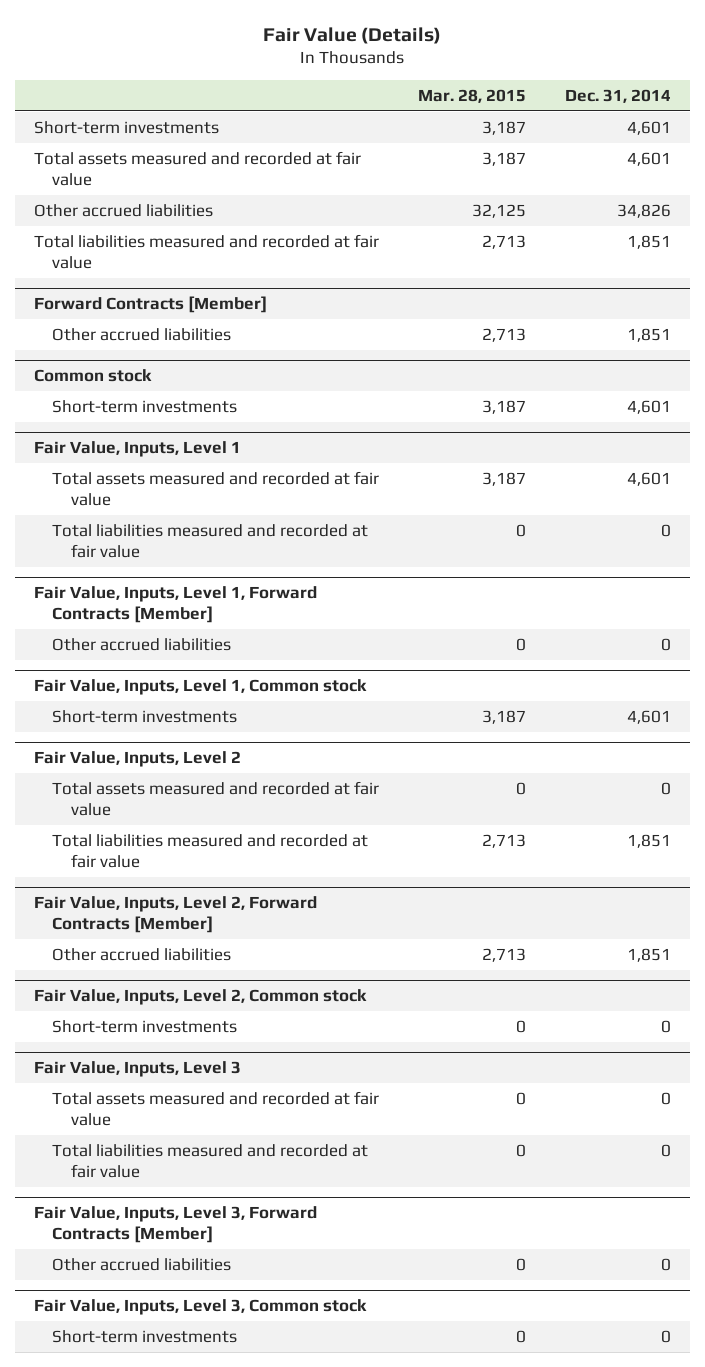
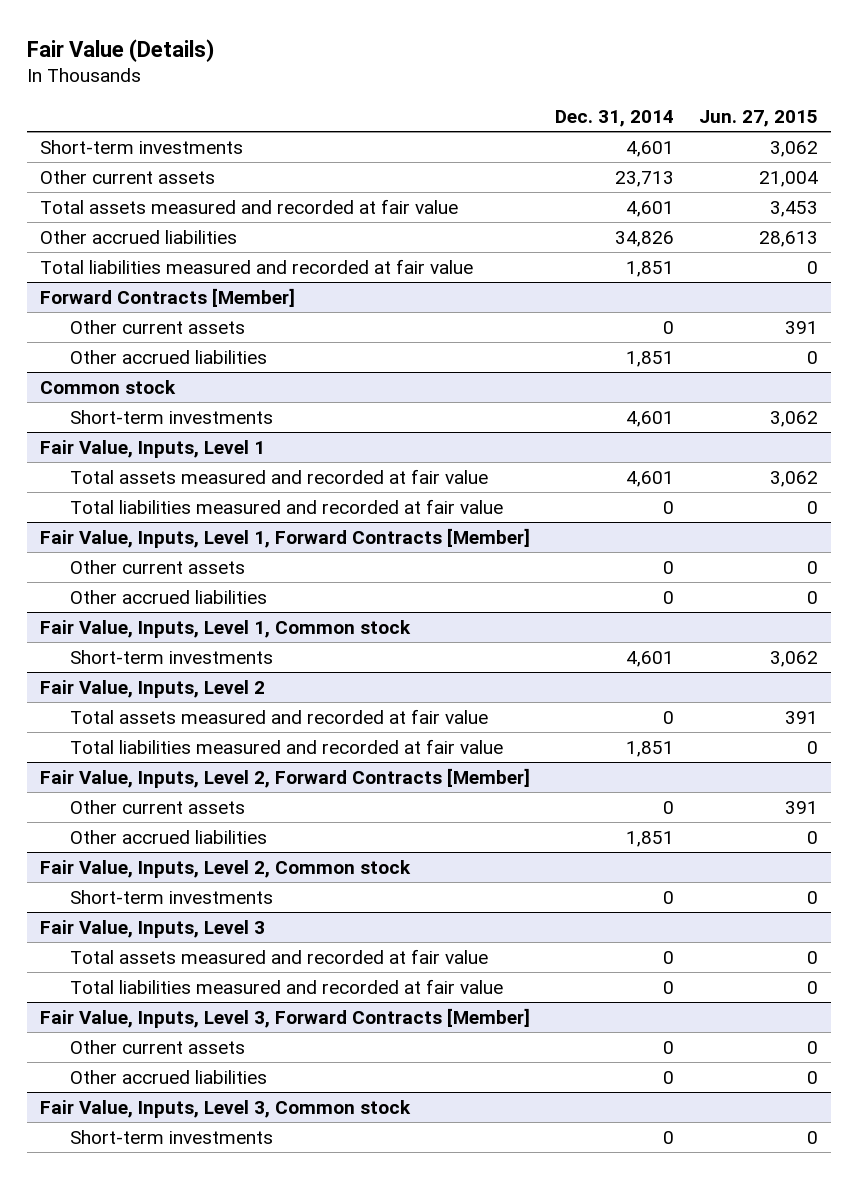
- | Mar. 28, 2015 | Dec. 31, 2014
+ | Dec. 31, 2014 | Jun. 27, 2015
+ Other current assets | 23,713 | 21,004
@ Forward Contracts [Member]
+ Other current assets | 0 | 391
@ Fair Value, Inputs, Level 1, Forward Contracts [Member]
+ Other current assets | 0 | 0
@ Fair Value, Inputs, Level 2, Forward Contracts [Member]
+ Other current assets | 0 | 391
@ Fair Value, Inputs, Level 3, Forward Contracts [Member]
+ Other current assets | 0 | 0

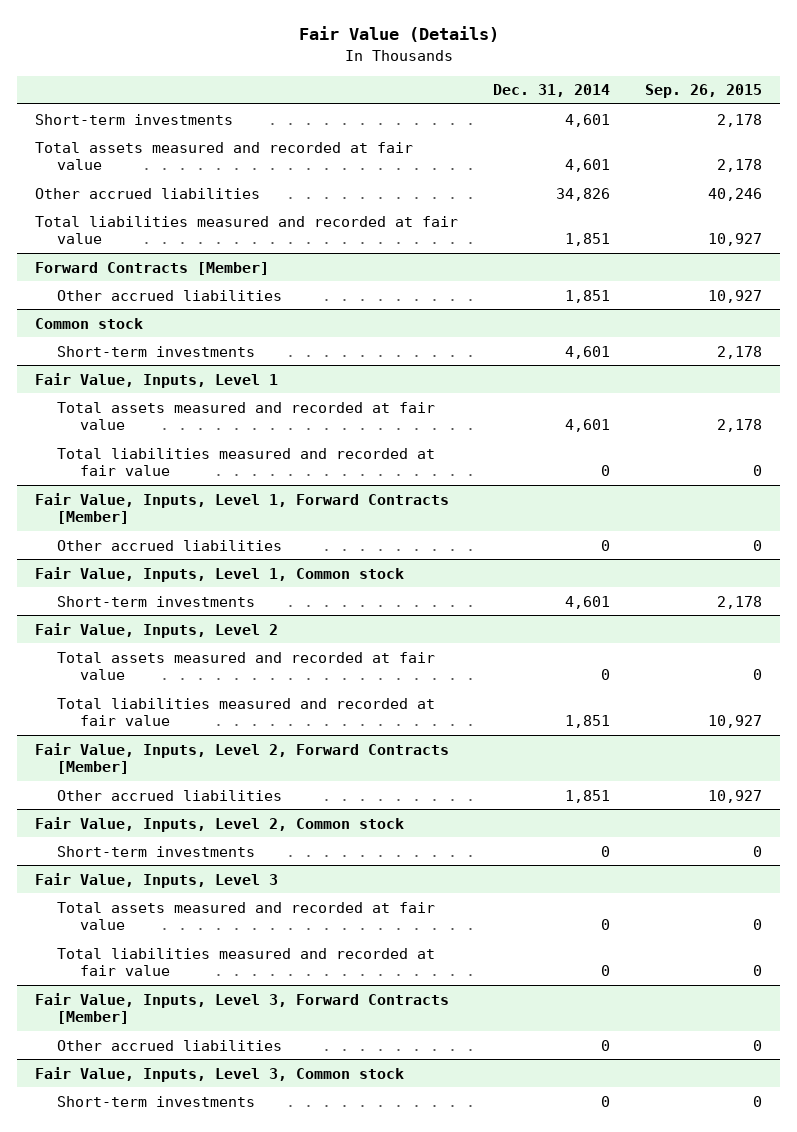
- | Dec. 31, 2014 | Jun. 27, 2015
+ | Dec. 31, 2014 | Sep. 26, 2015
- Other current assets | 23,713 | 21,004
@ Forward Contracts [Member]
- Other current assets | 0 | 391
@ Fair Value, Inputs, Level 1, Forward Contracts [Member]
- Other current assets | 0 | 0
@ Fair Value, Inputs, Level 2, Forward Contracts [Member]
- Other current assets | 0 | 391
@ Fair Value, Inputs, Level 3, Forward Contracts [Member]
- Other current assets | 0 | 0

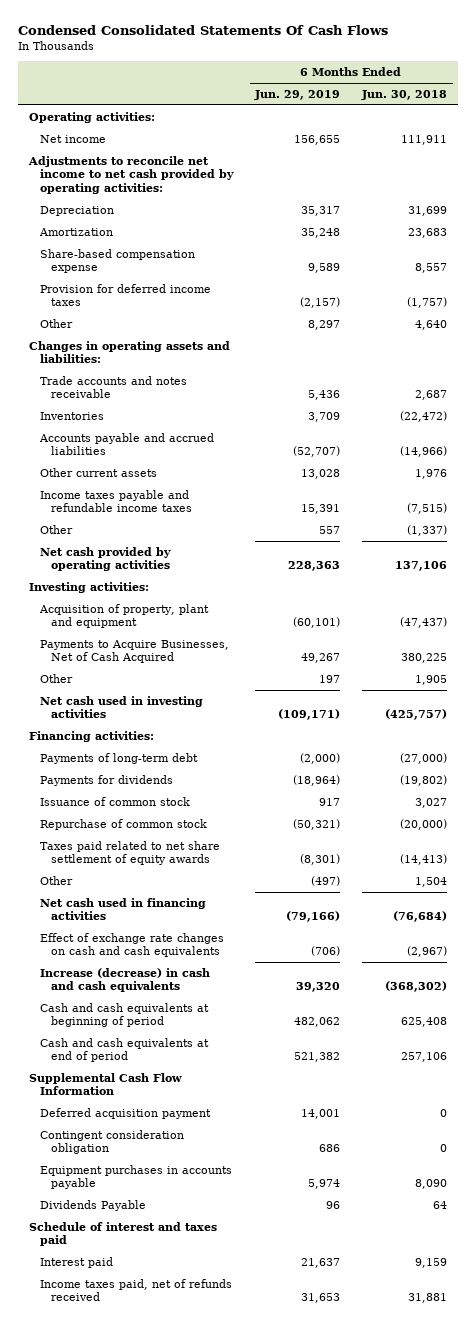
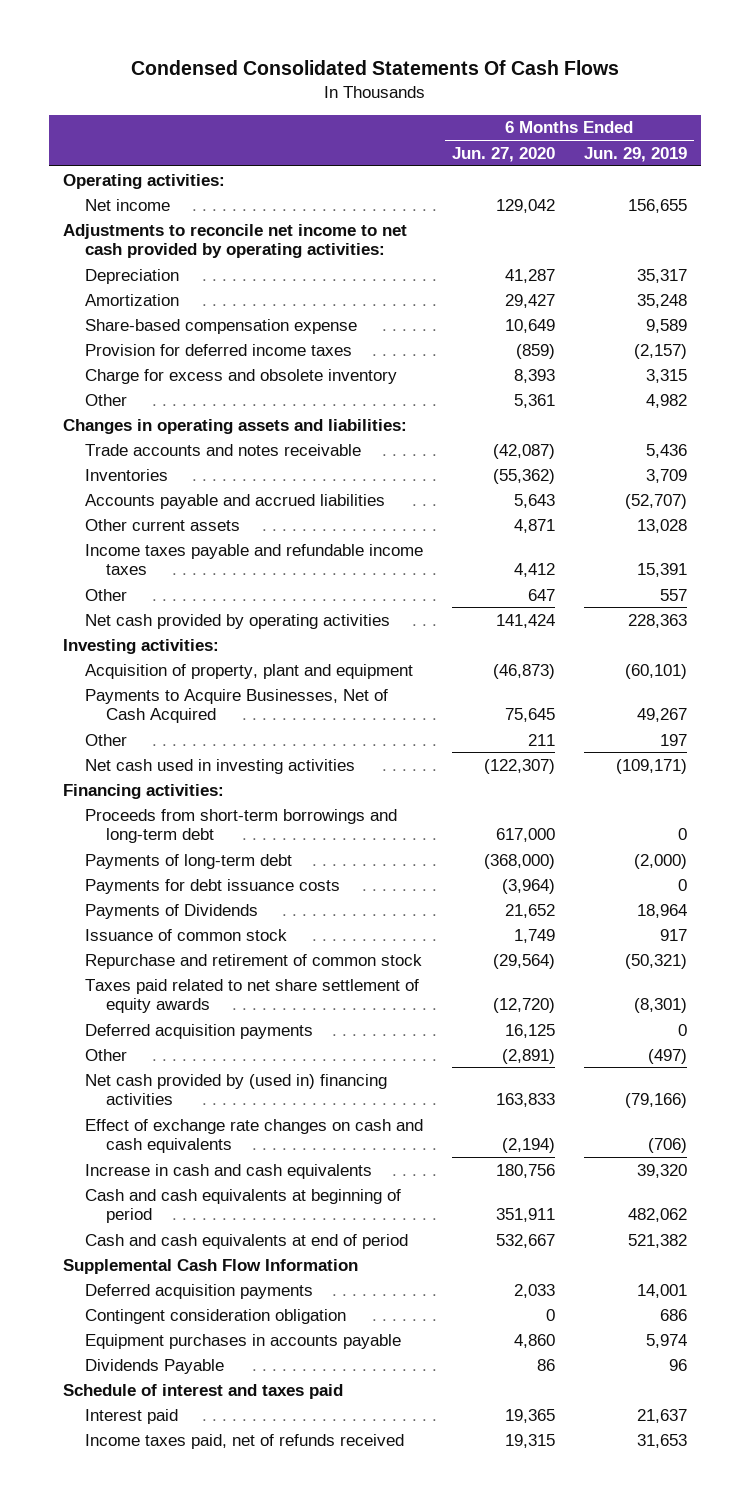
- | 6 Months Ended Jun. 29, 2019 | 6 Months Ended Jun. 30, 2018
+ | 6 Months Ended Jun. 27, 2020 | 6 Months Ended Jun. 29, 2019
- Other | 8,297 | 4,640
+ Charge for excess and obsolete inventory | 8,393 | 3,315
+ Other | 5,361 | 4,982
+ Proceeds from short-term borrowings and long-term debt | 617,000 | 0
- Payments for dividends | (18,964) | (19,802)
+ Payments for debt issuance costs | (3,964) | 0
+ Payments of Dividends | 21,652 | 18,964
- Repurchase of common stock | (50,321) | (20,000)
+ Repurchase and retirement of common stock | (29,564) | (50,321)
+ Deferred acquisition payments | 16,125 | 0
- Net cash used in financing activities | (79,166) | (76,684)
+ Net cash provided by (used in) financing activities | 163,833 | (79,166)
- Increase (decrease) in cash and cash equivalents | 39,320 | (368,302)
+ Increase in cash and cash equivalents | 180,756 | 39,320
- Deferred acquisition payment | 14,001 | 0
+ Deferred acquisition payments | 2,033 | 14,001

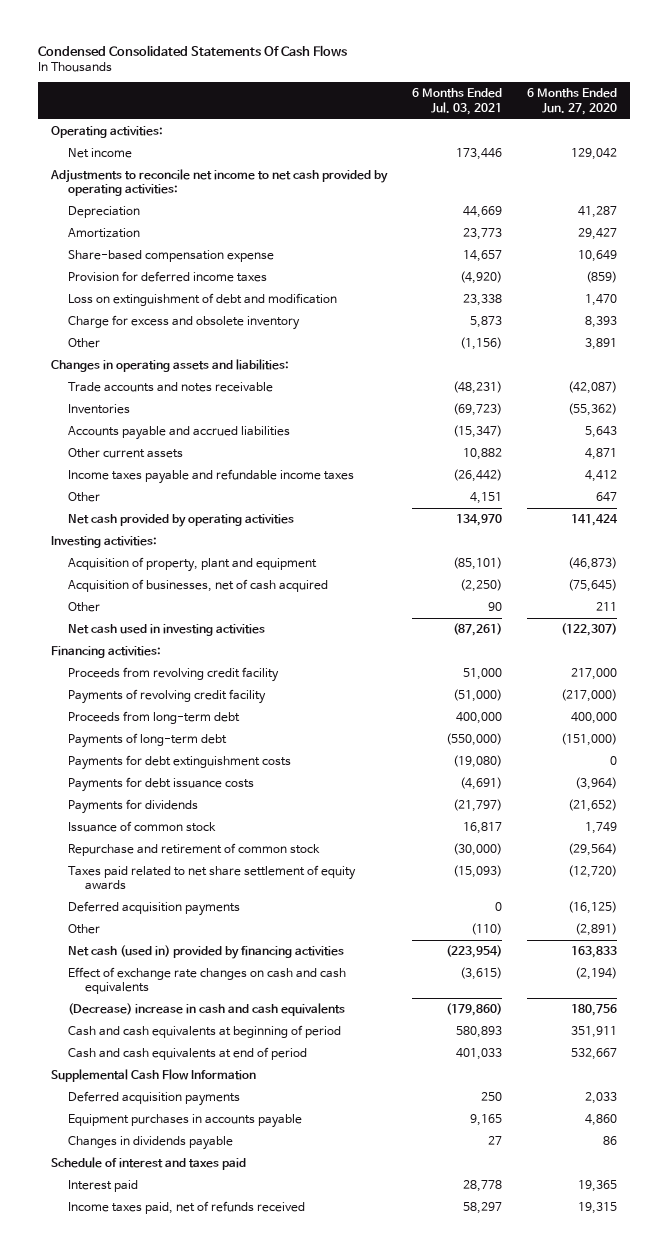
- | 6 Months Ended Jun. 27, 2020 | 6 Months Ended Jun. 29, 2019
+ | 6 Months Ended Jul. 03, 2021 | 6 Months Ended Jun. 27, 2020
+ Loss on extinguishment of debt and modification | 23,338 | 1,470
- Other | 5,361 | 4,982
+ Other | (1,156) | 3,891
- Payments to Acquire Businesses, Net of Cash Acquired | 75,645 | 49,267
+ Acquisition of businesses, net of cash acquired | (2,250) | (75,645)
- Proceeds from short-term borrowings and long-term debt | 617,000 | 0
- Payments of long-term debt | (368,000) | (2,000)
+ Proceeds from revolving credit facility | 51,000 | 217,000
+ Payments of revolving credit facility | (51,000) | (217,000)
+ Proceeds from long-term debt | 400,000 | 400,000
+ Payments of long-term debt | (550,000) | (151,000)
+ Payments for debt extinguishment costs | (19,080) | 0
- Payments of Dividends | 21,652 | 18,964
+ Payments for dividends | (21,797) | (21,652)
- Deferred acquisition payments | 16,125 | 0
+ Deferred acquisition payments | 0 | (16,125)
- Net cash provided by (used in) financing activities | 163,833 | (79,166)
+ Net cash (used in) provided by financing activities | (223,954) | 163,833
- Increase in cash and cash equivalents | 180,756 | 39,320
+ (Decrease) increase in cash and cash equivalents | (179,860) | 180,756
- Contingent consideration obligation | 0 | 686
- Dividends Payable | 86 | 96
+ Changes in dividends payable | 27 | 86

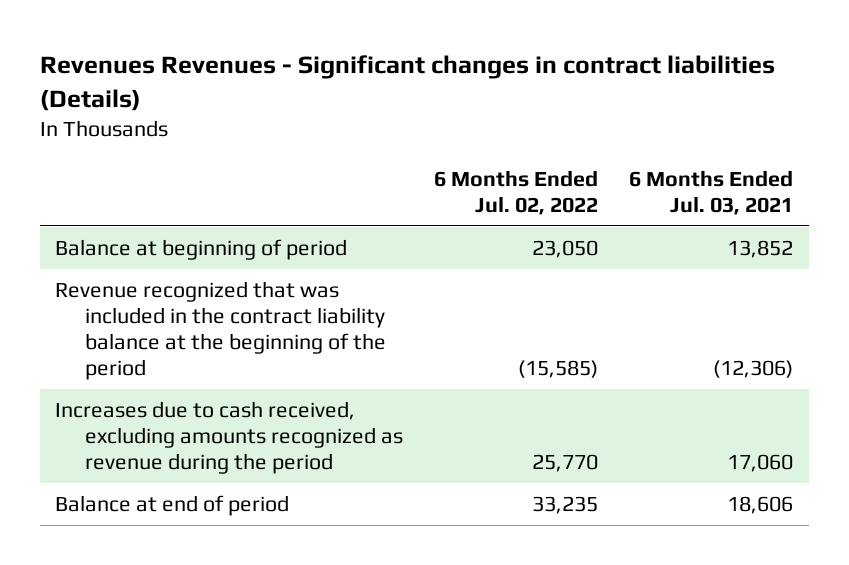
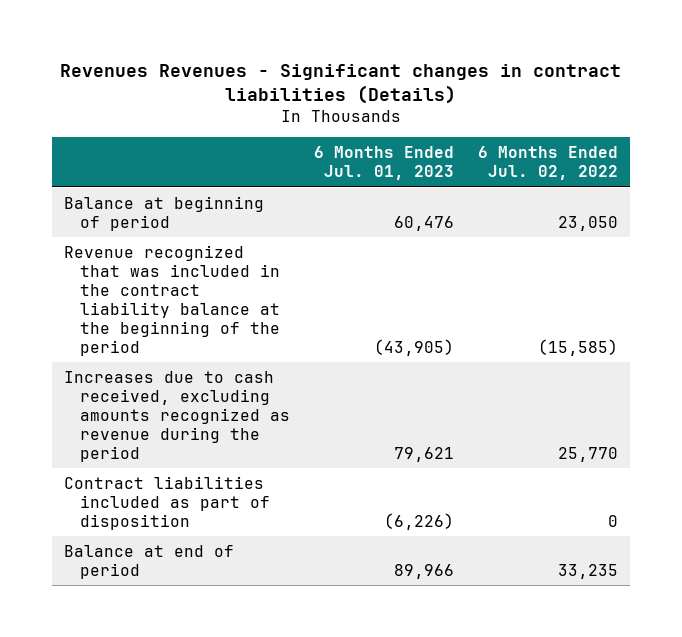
- | 6 Months Ended Jul. 02, 2022 | 6 Months Ended Jul. 03, 2021
+ | 6 Months Ended Jul. 01, 2023 | 6 Months Ended Jul. 02, 2022
+ Contract liabilities included as part of disposition | (6,226) | 0

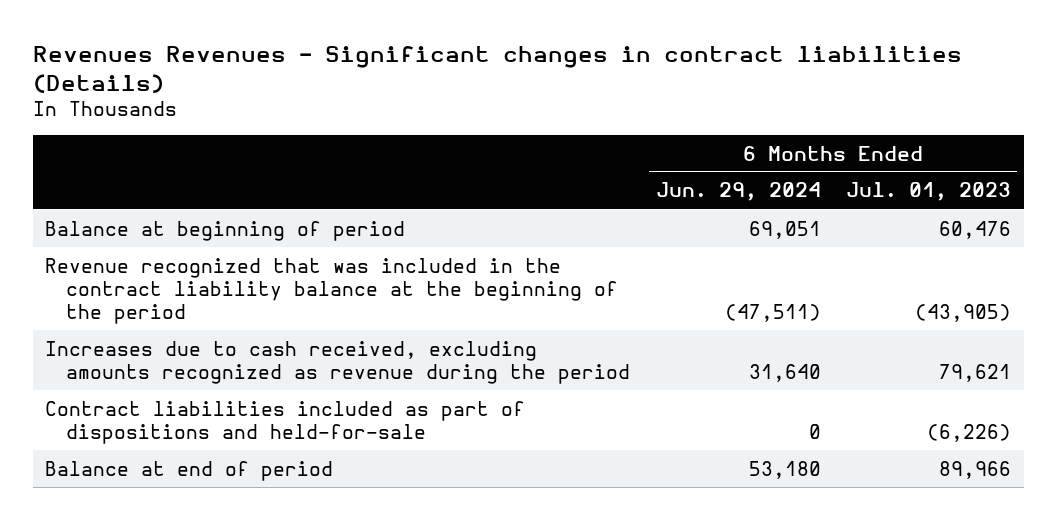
- | 6 Months Ended Jul. 01, 2023 | 6 Months Ended Jul. 02, 2022
+ | 6 Months Ended Jun. 29, 2024 | 6 Months Ended Jul. 01, 2023
- Contract liabilities included as part of disposition | (6,226) | 0
+ Contract liabilities included as part of dispositions and held-for-sale | 0 | (6,226)

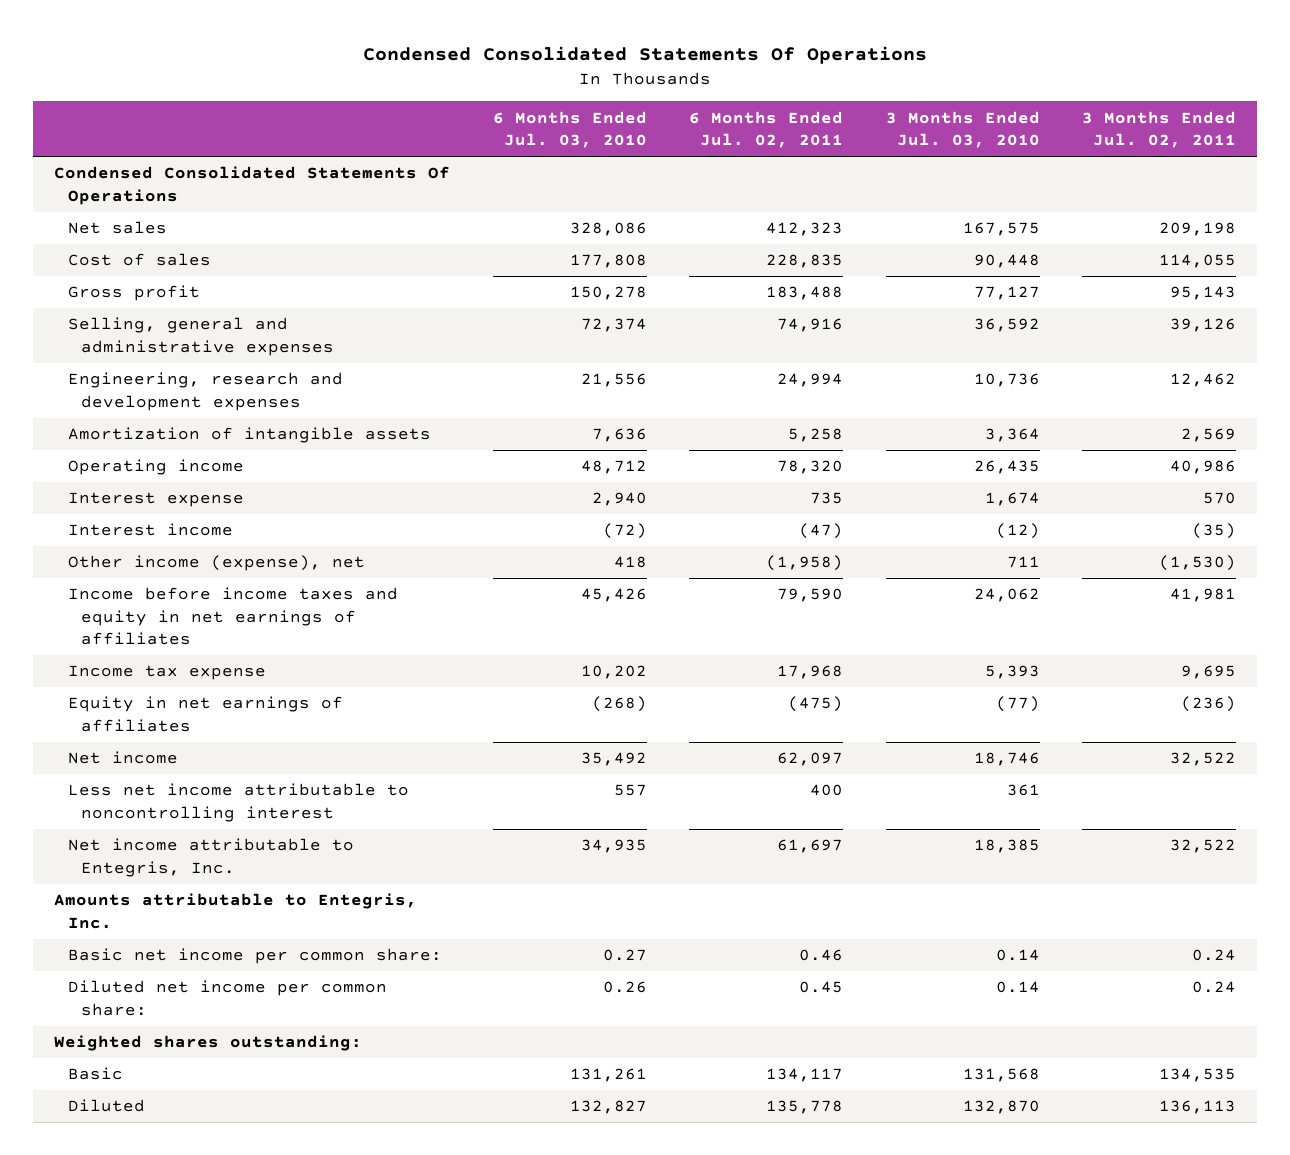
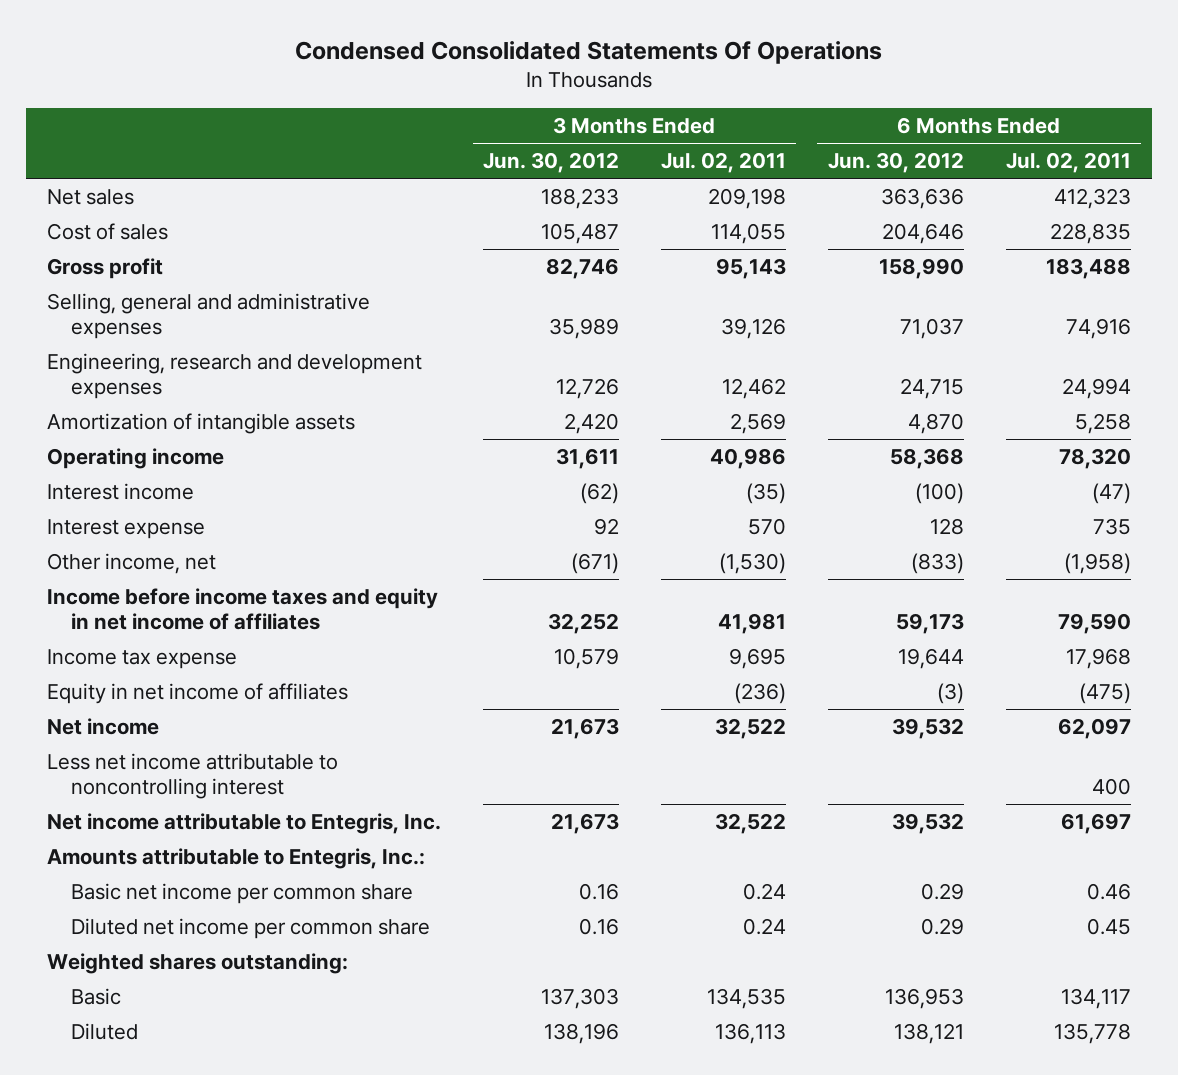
- | 6 Months Ended Jul. 03, 2010 | 6 Months Ended Jul. 02, 2011 | 3 Months Ended Jul. 03, 2010 | 3 Months Ended Jul. 02, 2011
+ | 3 Months Ended Jun. 30, 2012 | 3 Months Ended Jul. 02, 2011 | 6 Months Ended Jun. 30, 2012 | 6 Months Ended Jul. 02, 2011
- Condensed Consolidated Statements Of Operations
- Other income (expense), net | 418 | (1,958) | 711 | (1,530)
- Income before income taxes and equity in net earnings of affiliates | 45,426 | 79,590 | 24,062 | 41,981
moved down: Interest expense | 92 | 570 | 128 | 735
+ Other income, net | (671) | (1,530) | (833) | (1,958)
+ Income before income taxes and equity in net income of affiliates | 32,252 | 41,981 | 59,173 | 79,590
- Equity in net earnings of affiliates | (268) | (475) | (77) | (236)
+ Equity in net income of affiliates | | (236) | (3) | (475)
- Amounts attributable to Entegris, Inc.
- Basic net income per common share: | 0.27 | 0.46 | 0.14 | 0.24
- Diluted net income per common share: | 0.26 | 0.45 | 0.14 | 0.24
+ Amounts attributable to Entegris, Inc.:
+ Basic net income per common share | 0.16 | 0.24 | 0.29 | 0.46
+ Diluted net income per common share | 0.16 | 0.24 | 0.29 | 0.45

